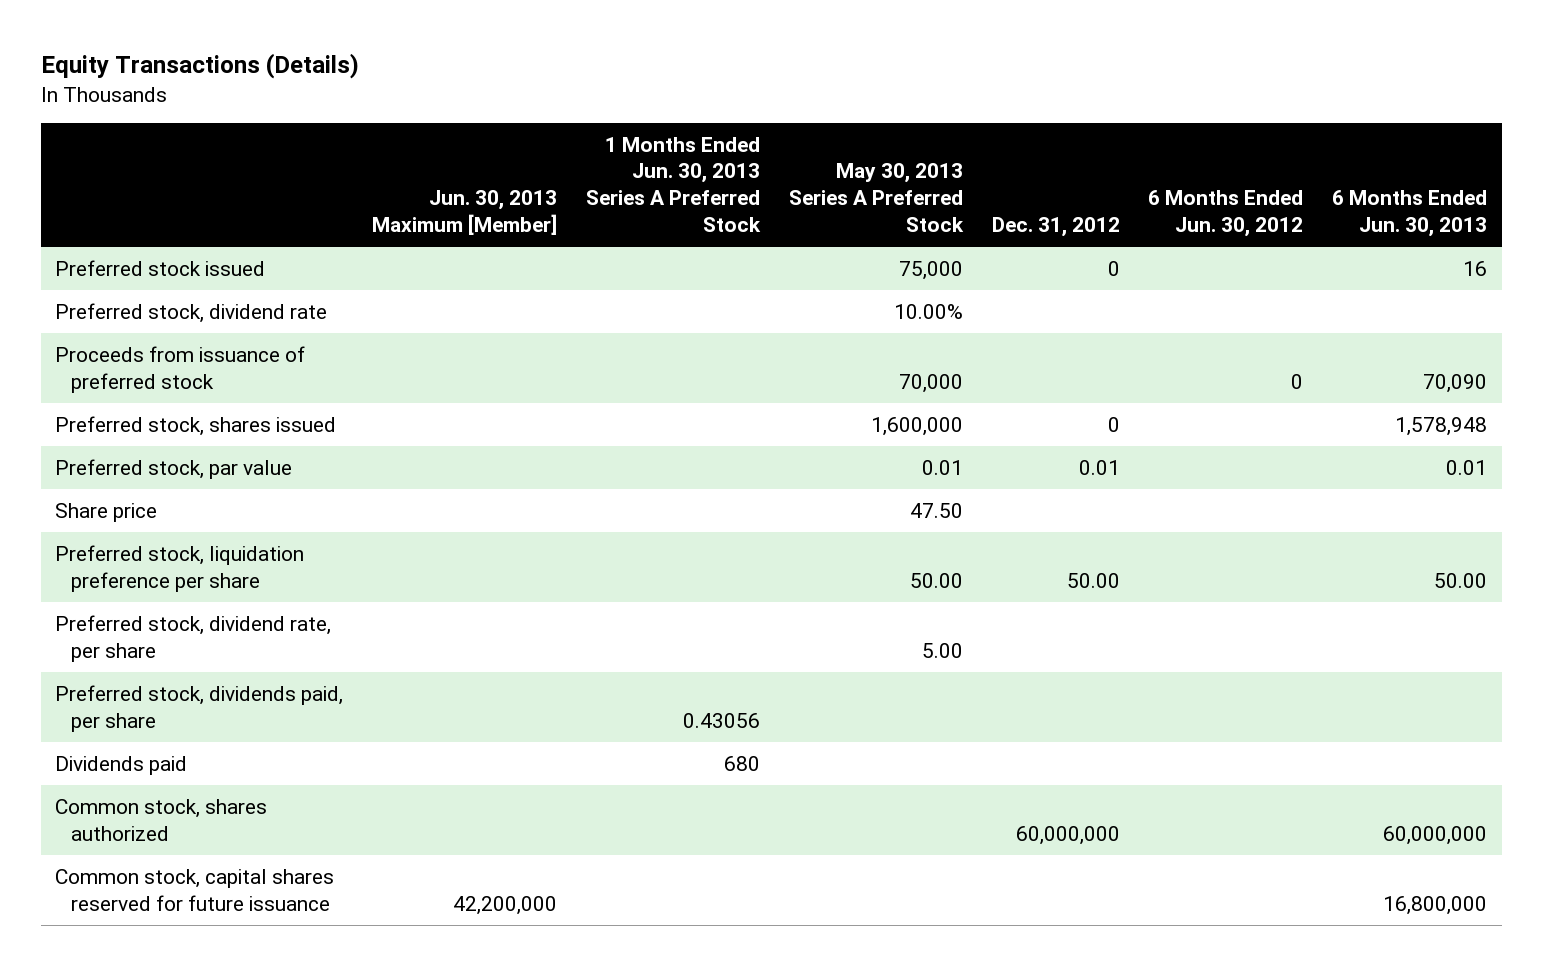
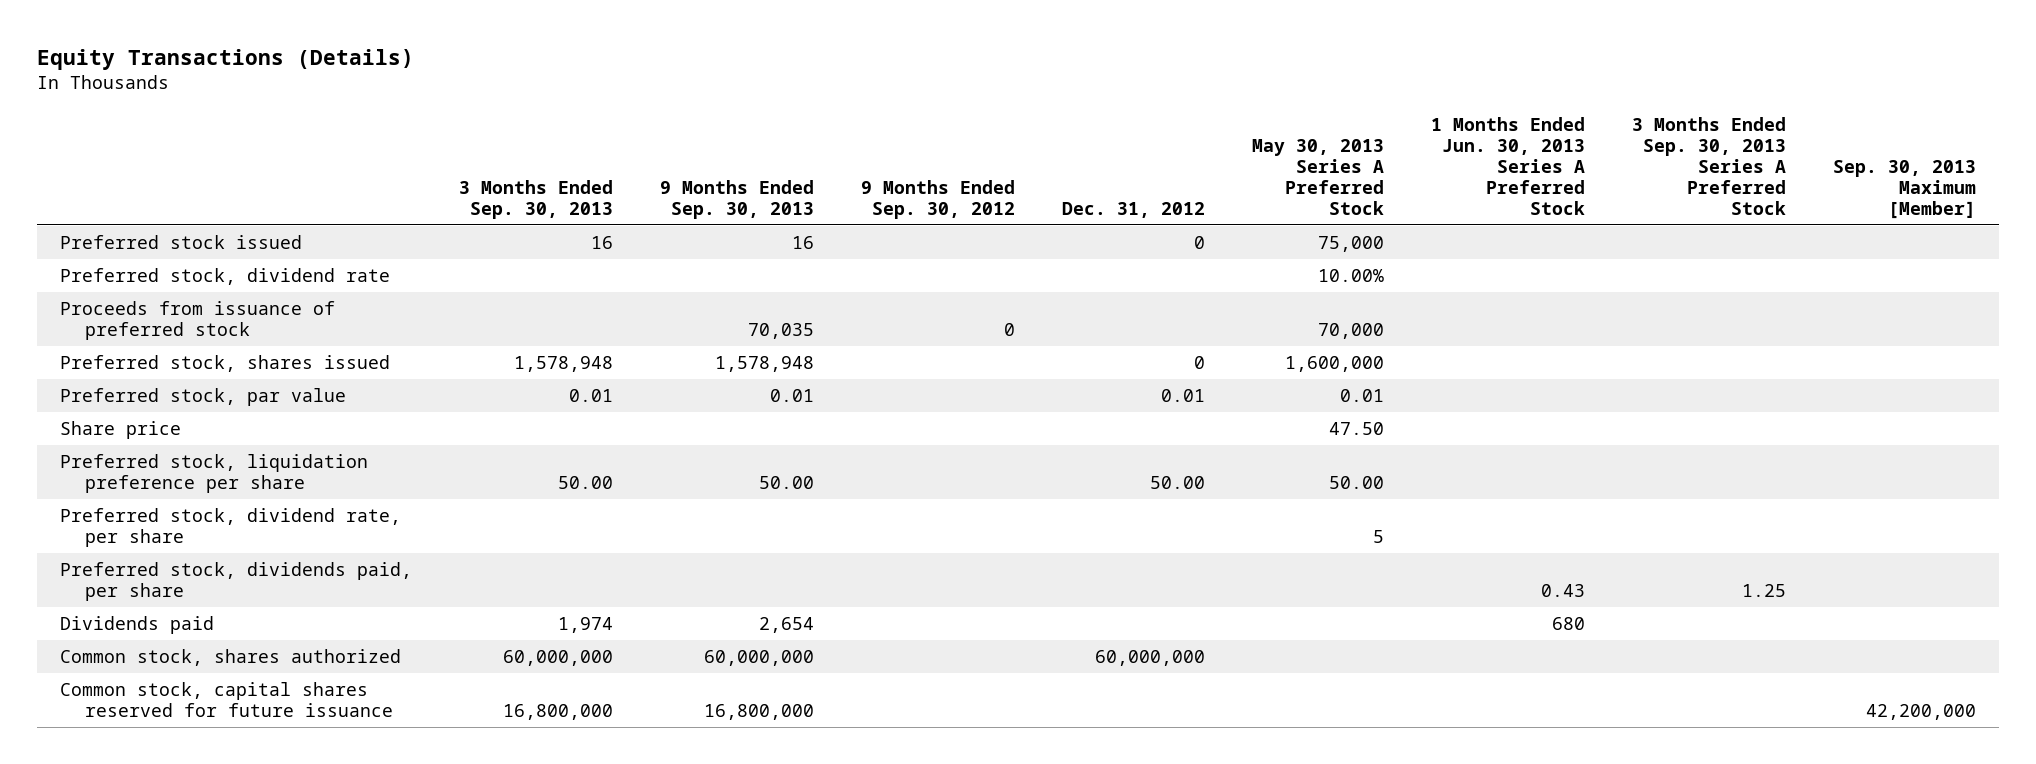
- | Jun. 30, 2013 Maximum [Member] | 1 Months Ended Jun. 30, 2013 Series A Preferred Stock | May 30, 2013 Series A Preferred Stock | Dec. 31, 2012 | 6 Months Ended Jun. 30, 2012 | 6 Months Ended Jun. 30, 2013
+ | 3 Months Ended Sep. 30, 2013 | 9 Months Ended Sep. 30, 2013 | 9 Months Ended Sep. 30, 2012 | Dec. 31, 2012 | May 30, 2013 Series A Preferred Stock | 1 Months Ended Jun. 30, 2013 Series A Preferred Stock | 3 Months Ended Sep. 30, 2013 Series A Preferred Stock | Sep. 30, 2013 Maximum [Member]
- Preferred stock, dividend rate, per share | | | 5.00 | | |
- Preferred stock, dividends paid, per share | | 0.43056 | | | |
+ Preferred stock, dividend rate, per share | | | | | 5 | | |
+ Preferred stock, dividends paid, per share | | | | | | 0.43 | 1.25 |

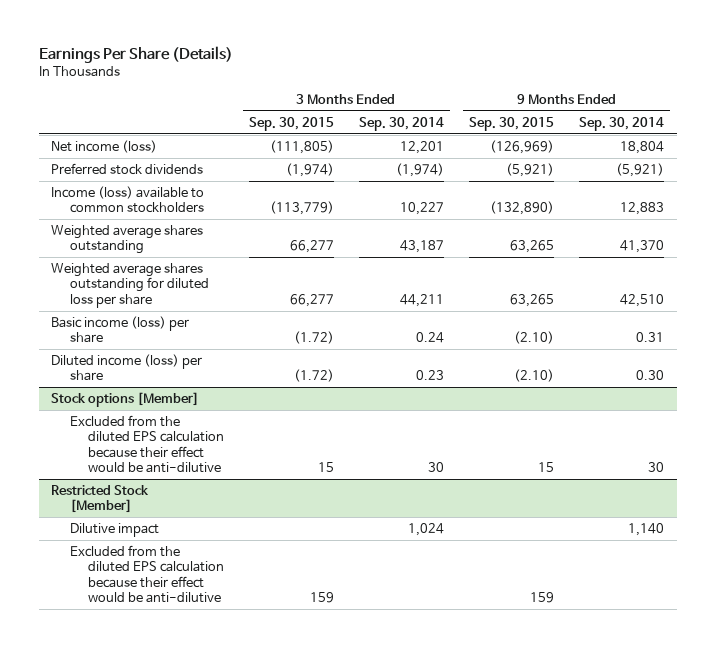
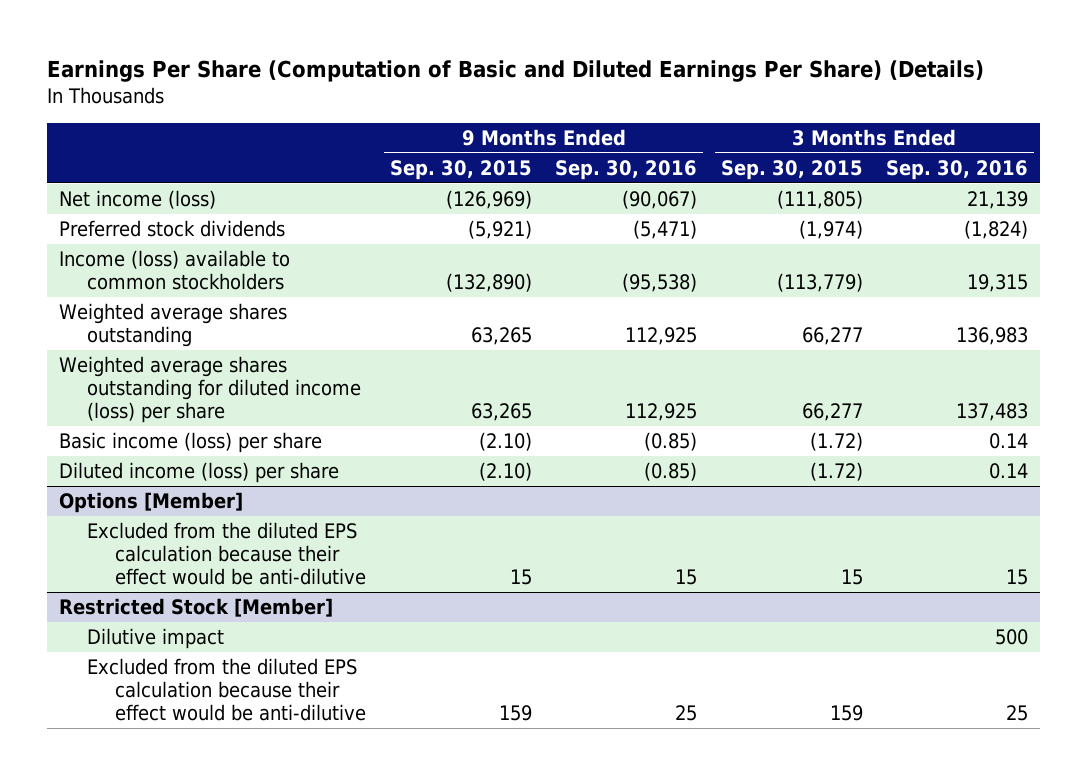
- Earnings Per Share (Details)
+ Earnings Per Share (Computation of Basic and Diluted Earnings Per Share) (Details)
- | 3 Months Ended Sep. 30, 2015 | 3 Months Ended Sep. 30, 2014 | 9 Months Ended Sep. 30, 2015 | 9 Months Ended Sep. 30, 2014
+ | 9 Months Ended Sep. 30, 2015 | 9 Months Ended Sep. 30, 2016 | 3 Months Ended Sep. 30, 2015 | 3 Months Ended Sep. 30, 2016
- Weighted average shares outstanding for diluted loss per share | 66,277 | 44,211 | 63,265 | 42,510
+ Weighted average shares outstanding for diluted income (loss) per share | 63,265 | 112,925 | 66,277 | 137,483
- Stock options [Member]
+ Options [Member]

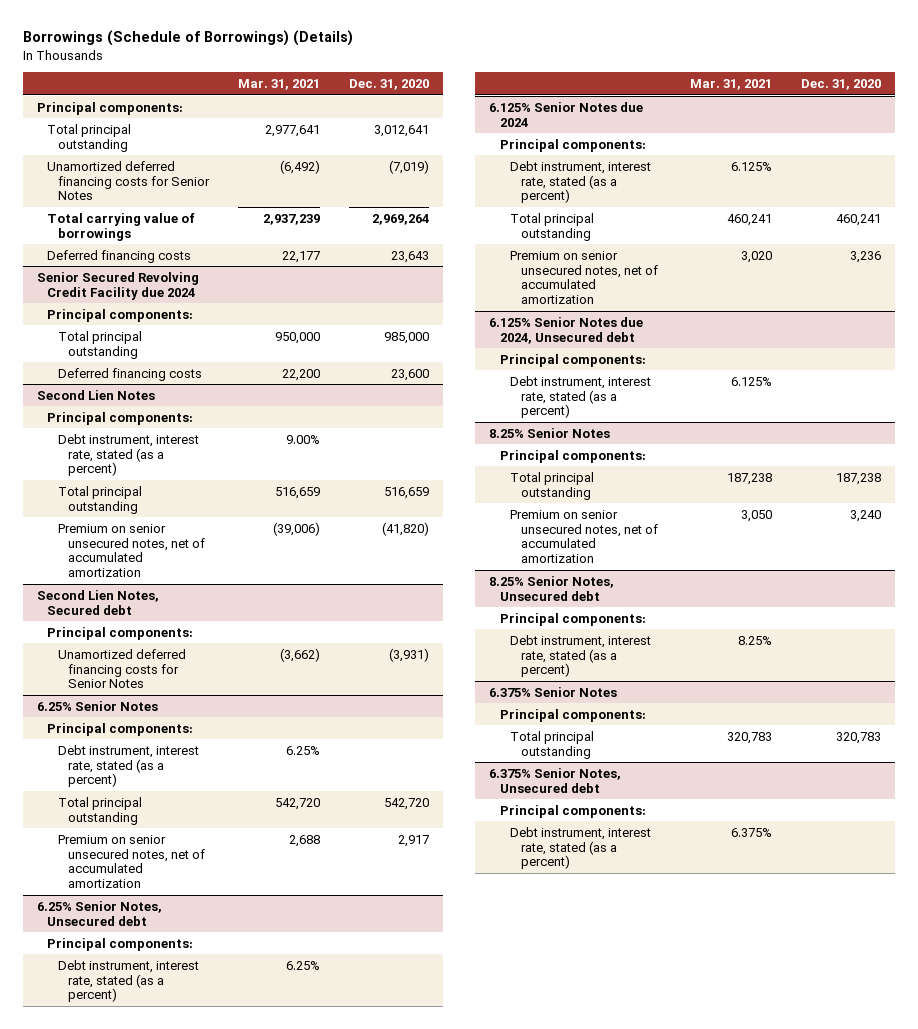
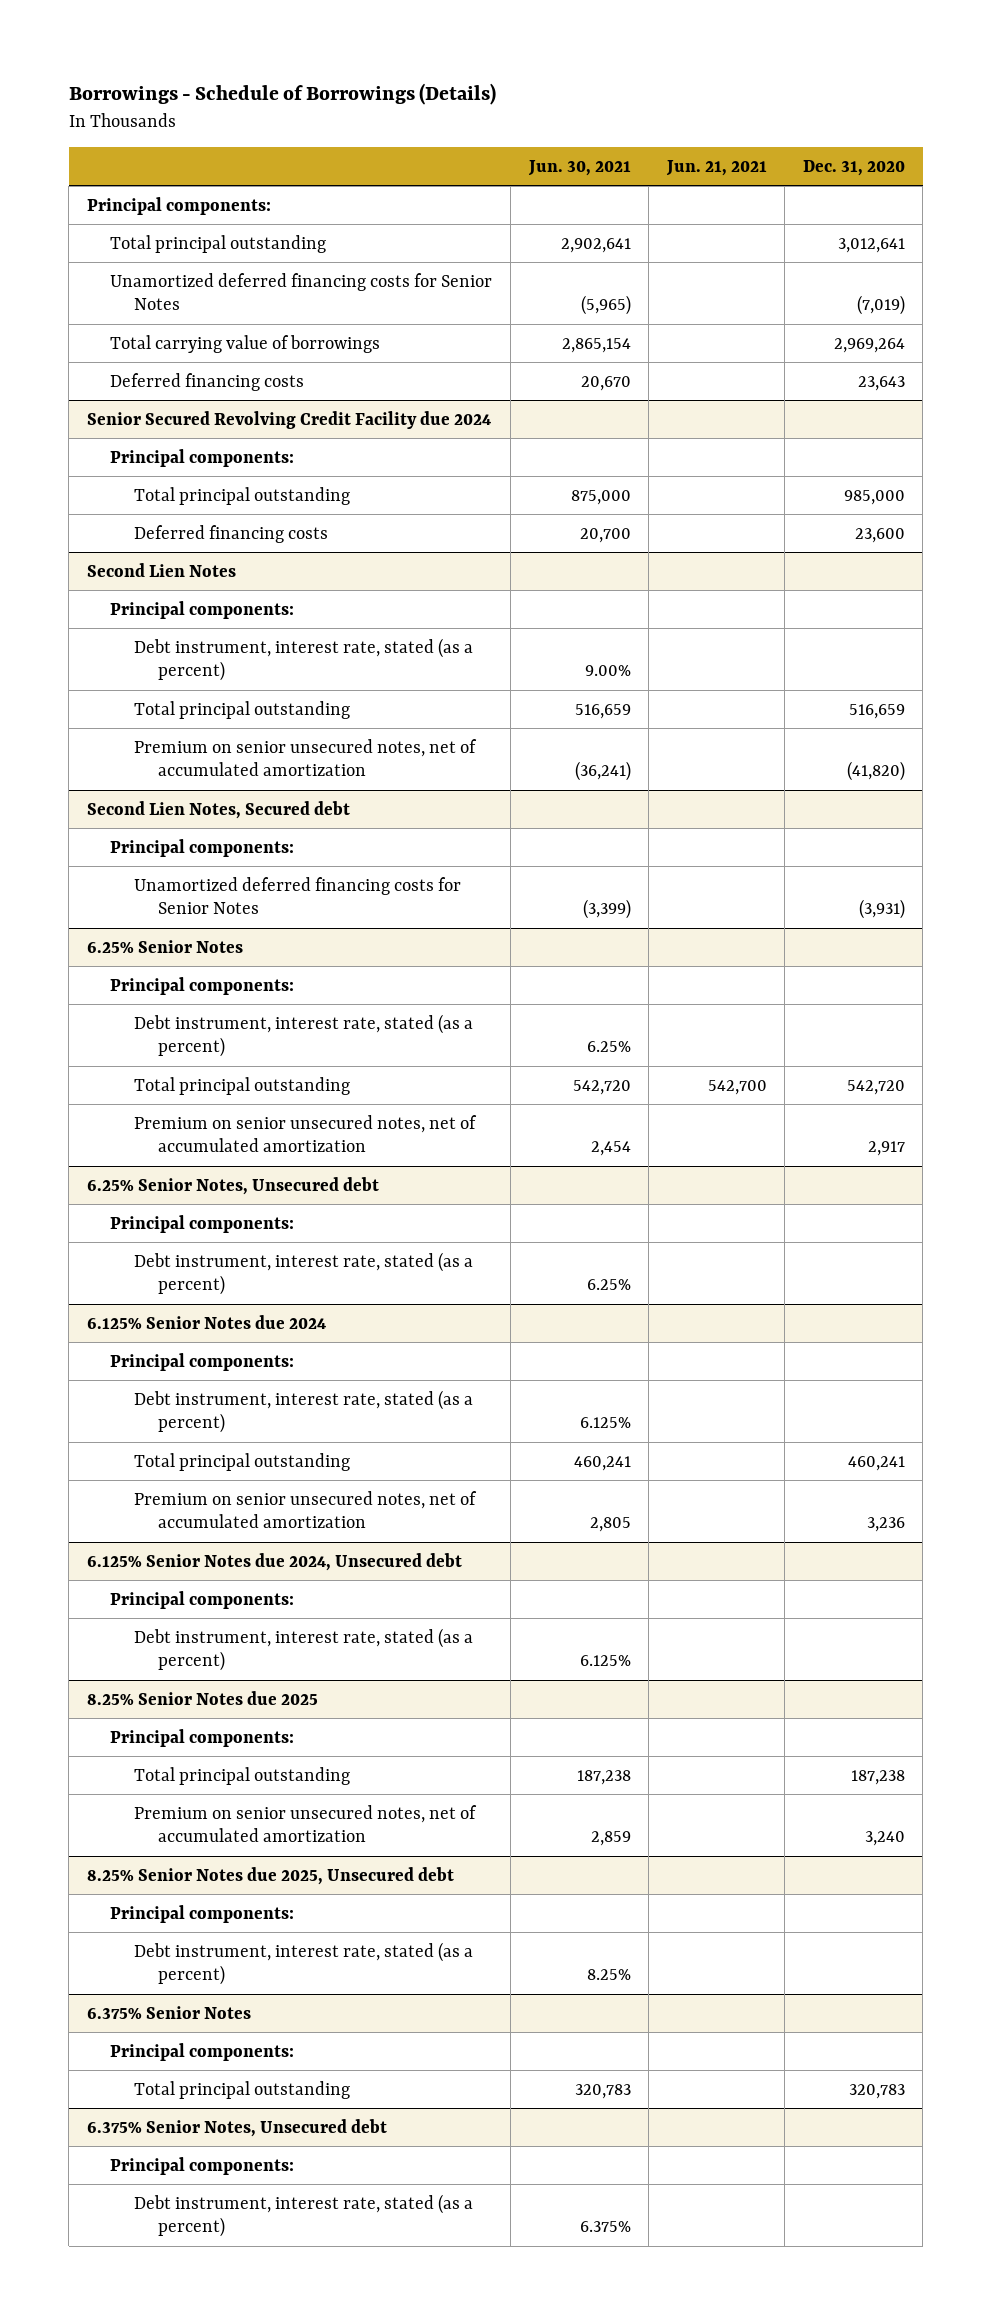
- Borrowings (Schedule of Borrowings) (Details)
+ Borrowings - Schedule of Borrowings (Details)
- | Mar. 31, 2021 | Dec. 31, 2020
+ | Jun. 30, 2021 | Jun. 21, 2021 | Dec. 31, 2020
- 8.25% Senior Notes
+ 8.25% Senior Notes due 2025
- 8.25% Senior Notes, Unsecured debt
+ 8.25% Senior Notes due 2025, Unsecured debt

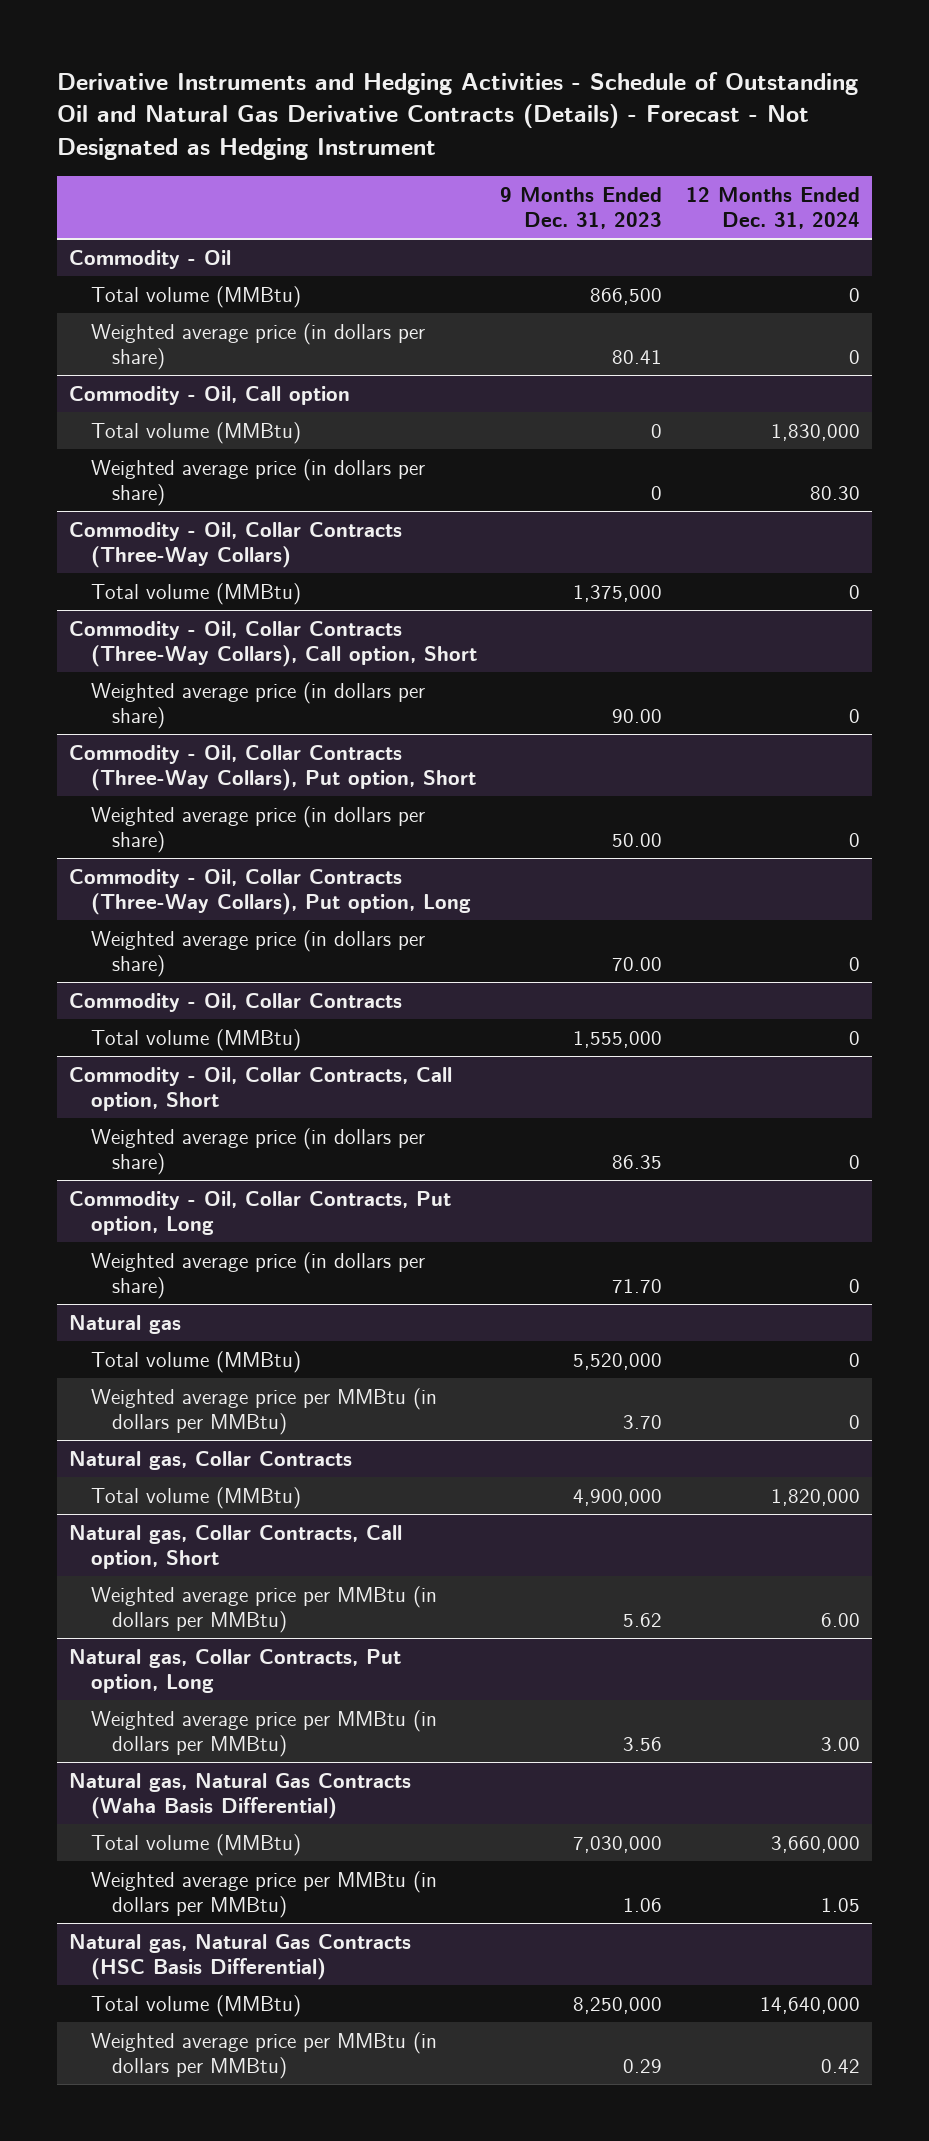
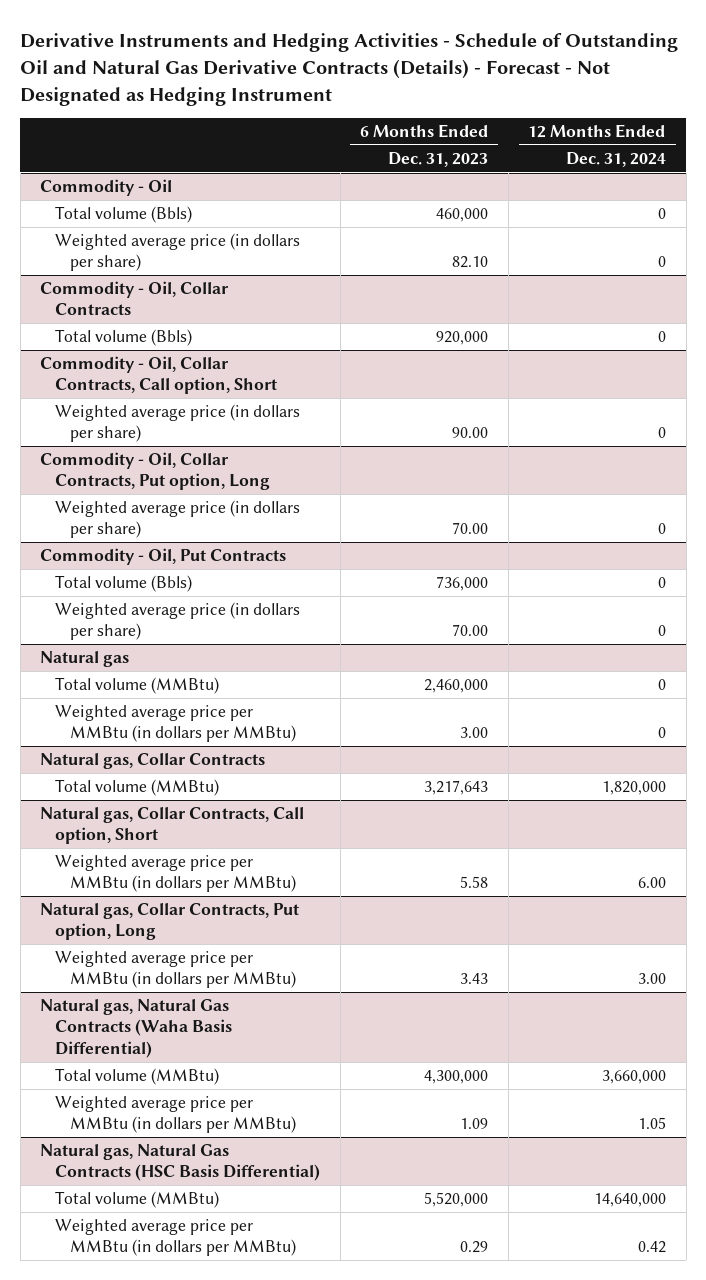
- | 9 Months Ended Dec. 31, 2023 | 12 Months Ended Dec. 31, 2024
+ | 6 Months Ended Dec. 31, 2023 | 12 Months Ended Dec. 31, 2024
@ Commodity - Oil
- Total volume (MMBtu) | 866,500 | 0
- Weighted average price (in dollars per share) | 80.41 | 0
- Commodity - Oil, Call option
- Total volume (MMBtu) | 0 | 1,830,000
- Weighted average price (in dollars per share) | 0 | 80.30
- Commodity - Oil, Collar Contracts (Three-Way Collars)
- Total volume (MMBtu) | 1,375,000 | 0
- Commodity - Oil, Collar Contracts (Three-Way Collars), Call option, Short
- Weighted average price (in dollars per share) | 90.00 | 0
- Commodity - Oil, Collar Contracts (Three-Way Collars), Put option, Short
- Weighted average price (in dollars per share) | 50.00 | 0
- Commodity - Oil, Collar Contracts (Three-Way Collars), Put option, Long
@ Commodity - Oil
+ Total volume (Bbls) | 460,000 | 0
@ Commodity - Oil, Collar Contracts
- Total volume (MMBtu) | 1,555,000 | 0
+ Total volume (Bbls) | 920,000 | 0
+ Commodity - Oil, Put Contracts
+ Total volume (Bbls) | 736,000 | 0
+ Weighted average price (in dollars per share) | 70.00 | 0

